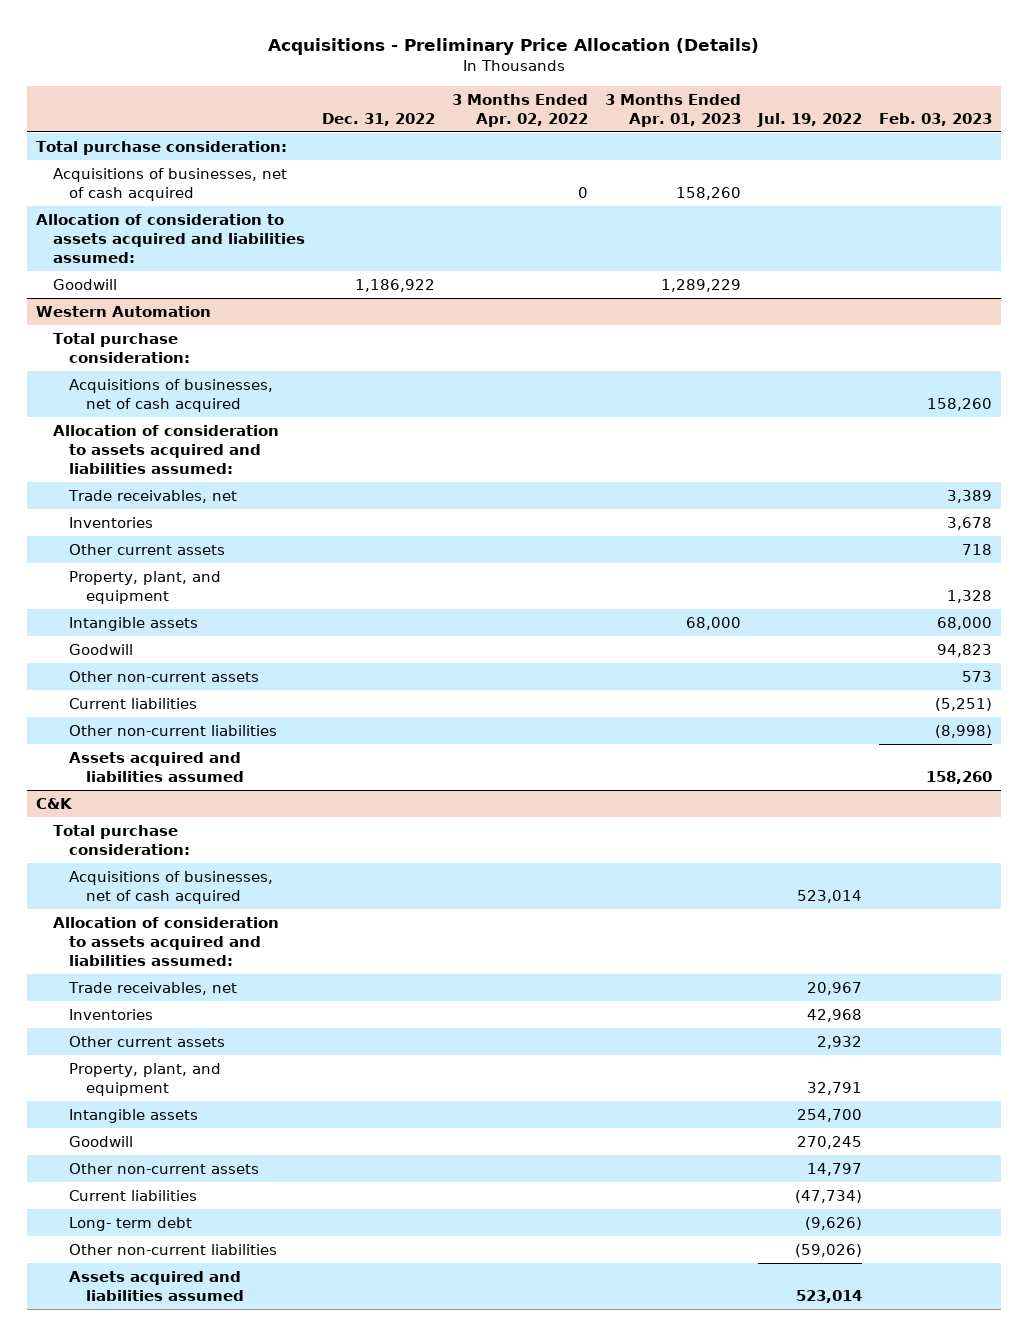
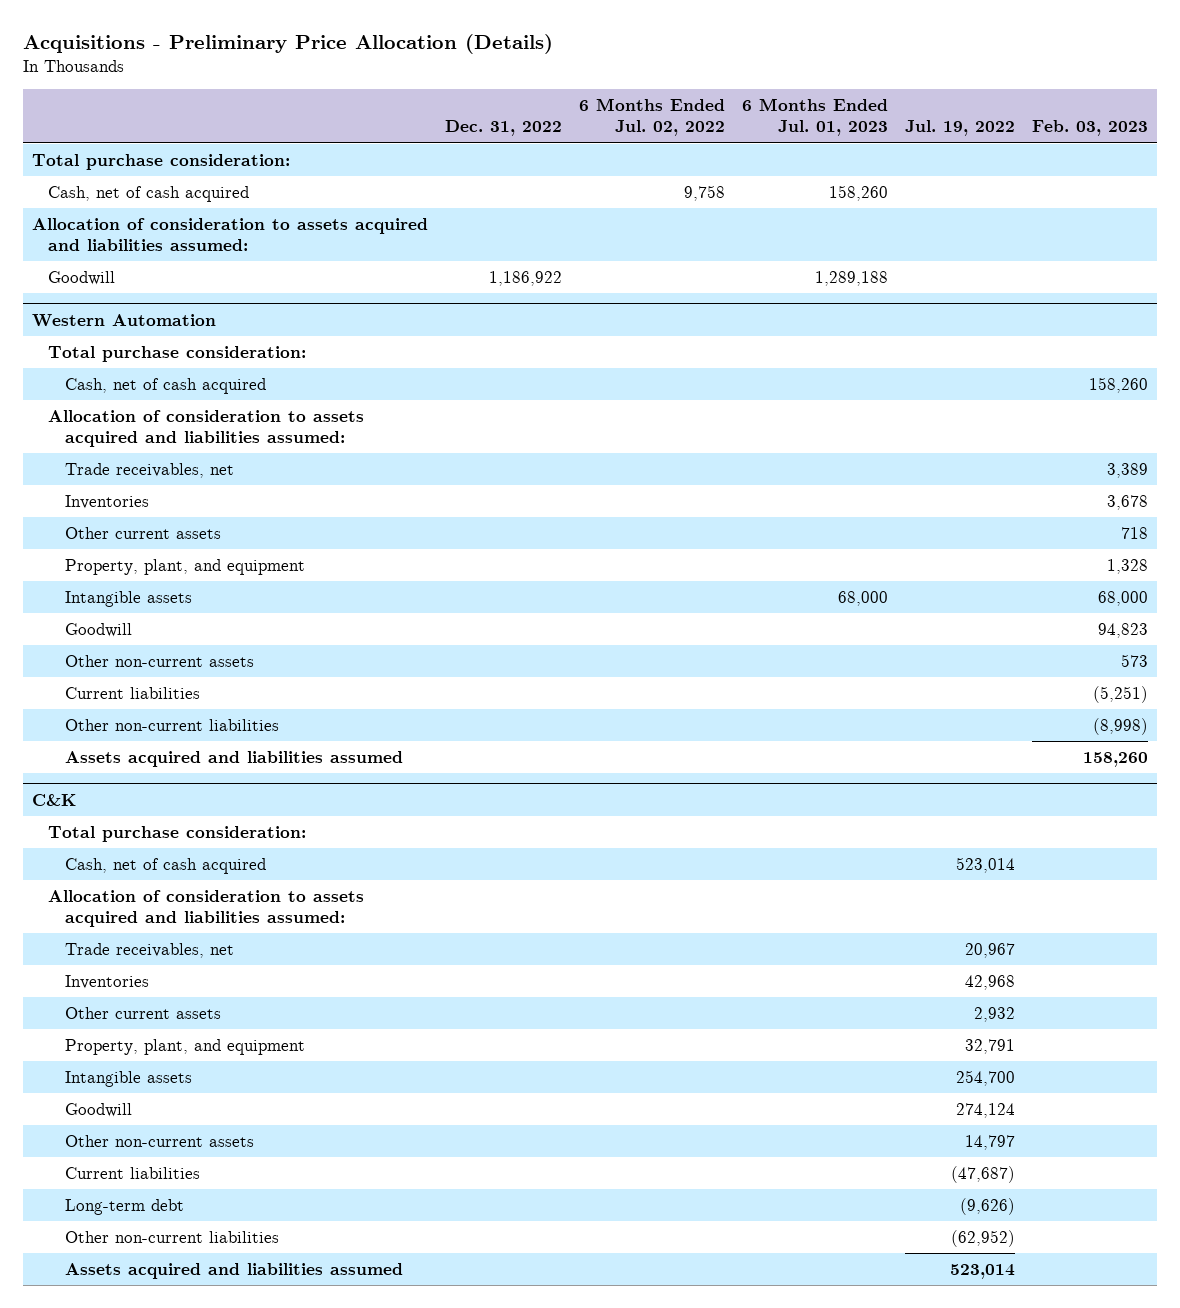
- | Dec. 31, 2022 | 3 Months Ended Apr. 02, 2022 | 3 Months Ended Apr. 01, 2023 | Jul. 19, 2022 | Feb. 03, 2023
+ | Dec. 31, 2022 | 6 Months Ended Jul. 02, 2022 | 6 Months Ended Jul. 01, 2023 | Jul. 19, 2022 | Feb. 03, 2023
- Acquisitions of businesses, net of cash acquired | | 0 | 158,260 | |
+ Cash, net of cash acquired | | 9,758 | 158,260 | |
@ Western Automation
- Acquisitions of businesses, net of cash acquired | | | | | 158,260
+ Cash, net of cash acquired | | | | | 158,260
@ C&K
- Acquisitions of businesses, net of cash acquired | | | | 523,014 |
+ Cash, net of cash acquired | | | | 523,014 |
- Goodwill | | | | 270,245 |
+ Goodwill | | | | 274,124 |
- Current liabilities | | | | (47,734) |
- Long- term debt | | | | (9,626) |
- Other non-current liabilities | | | | (59,026) |
+ Current liabilities | | | | (47,687) |
+ Long-term debt | | | | (9,626) |
+ Other non-current liabilities | | | | (62,952) |

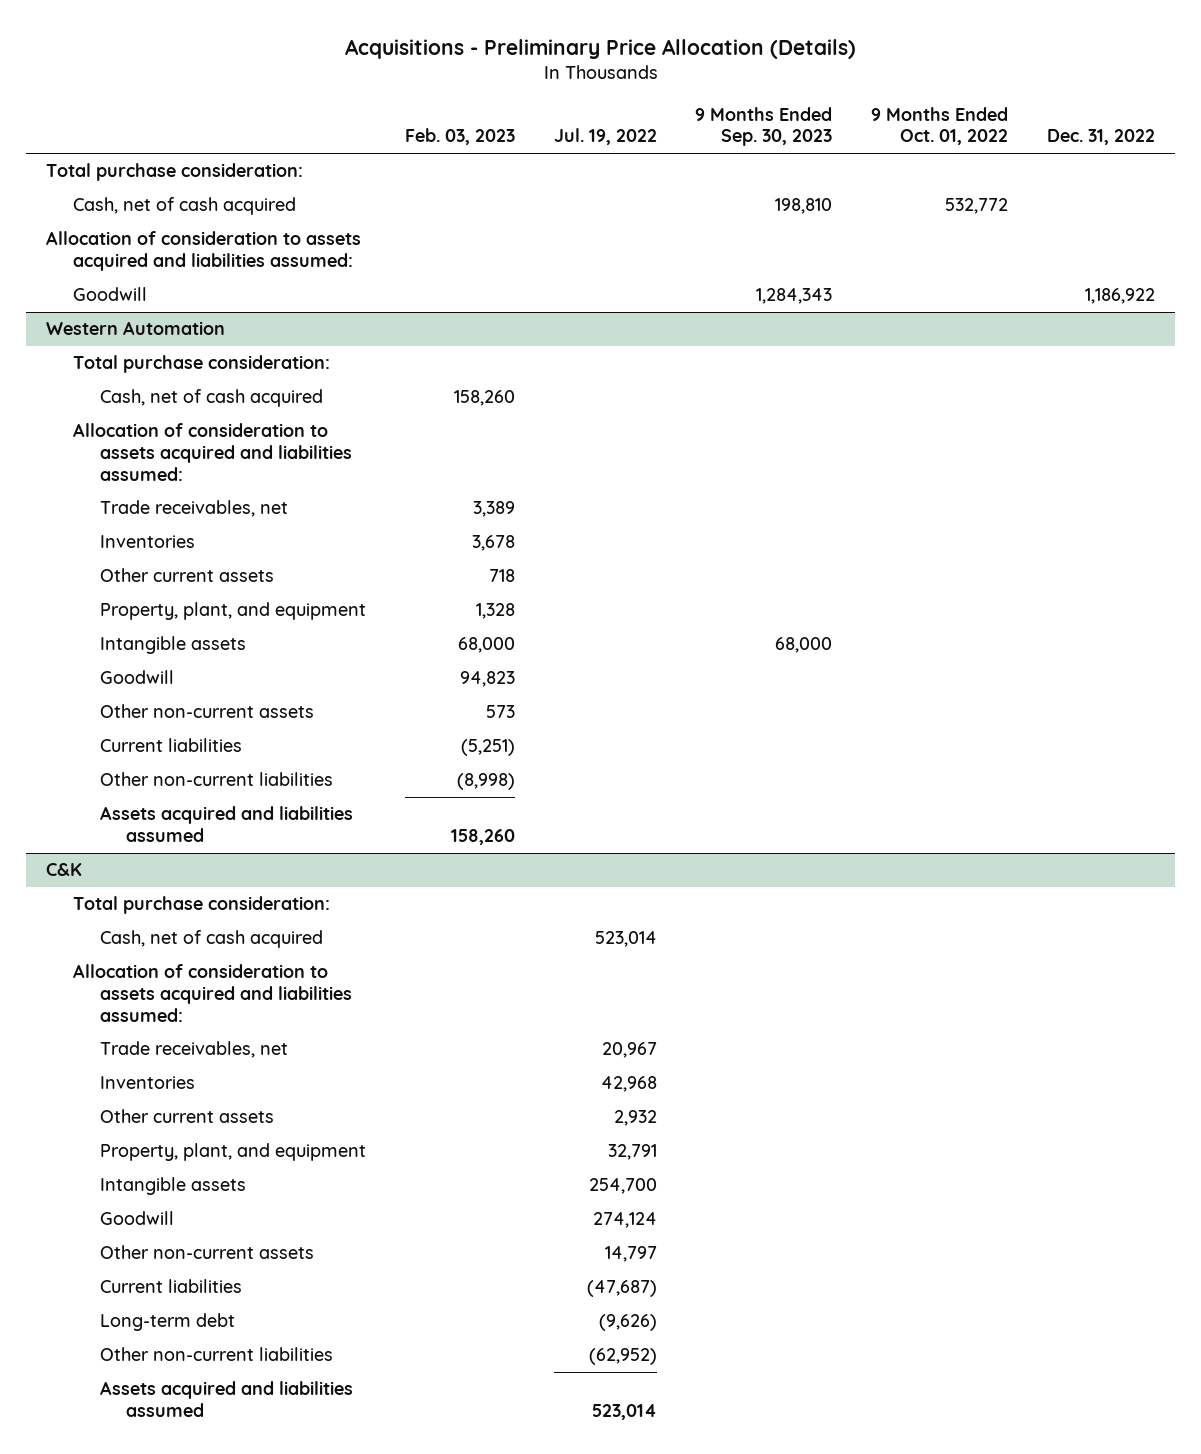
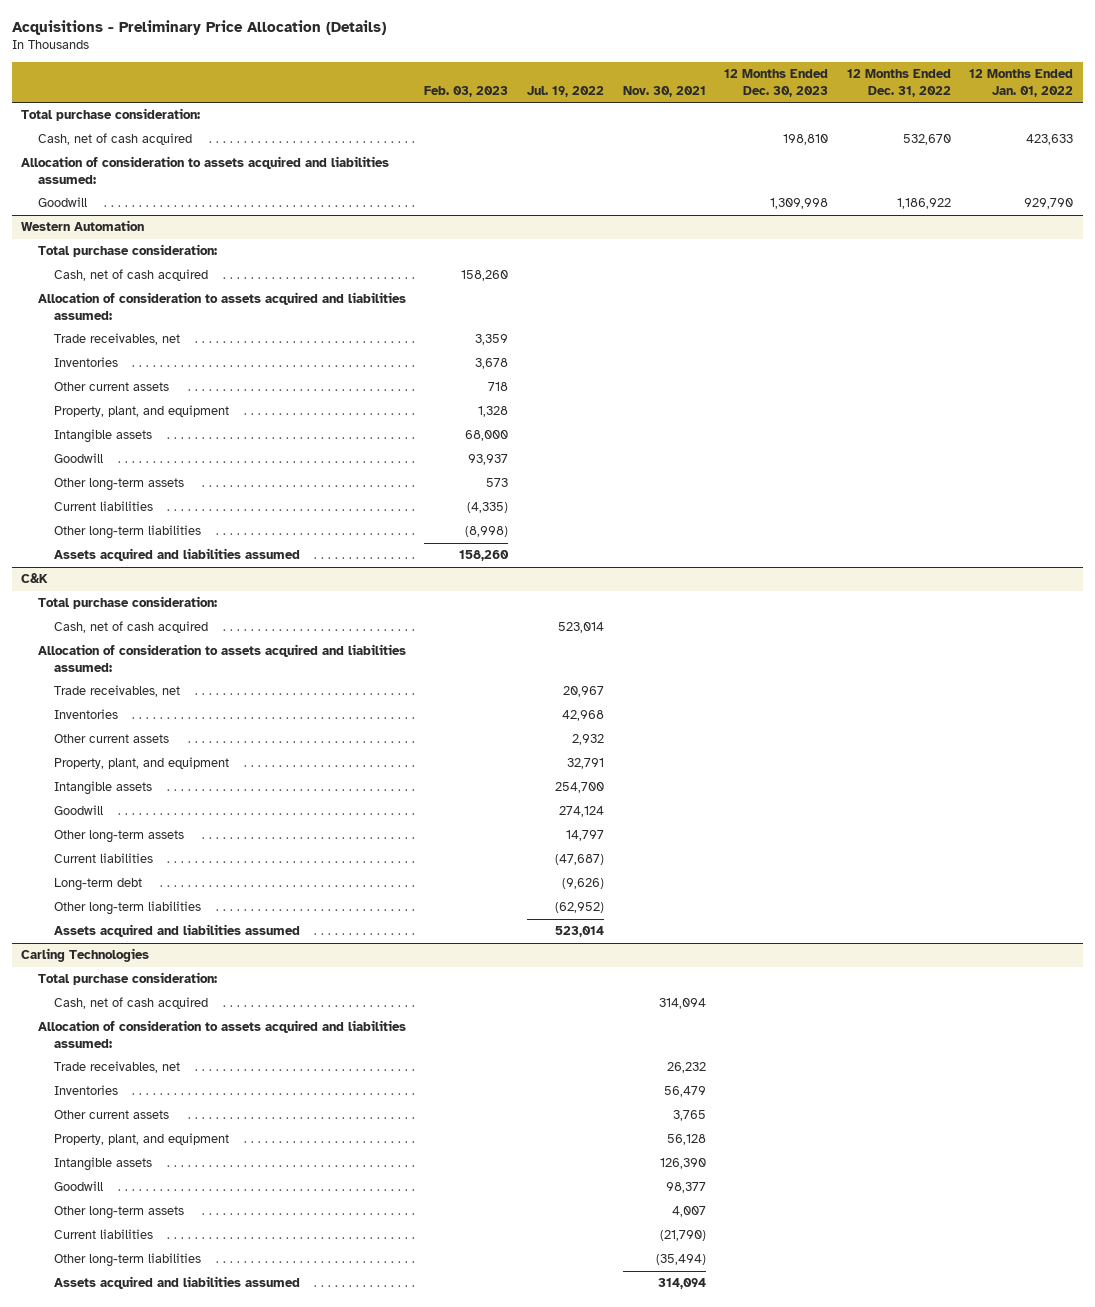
- | Feb. 03, 2023 | Jul. 19, 2022 | 9 Months Ended Sep. 30, 2023 | 9 Months Ended Oct. 01, 2022 | Dec. 31, 2022
+ | Feb. 03, 2023 | Jul. 19, 2022 | Nov. 30, 2021 | 12 Months Ended Dec. 30, 2023 | 12 Months Ended Dec. 31, 2022 | 12 Months Ended Jan. 01, 2022
@ Western Automation
- Trade receivables, net | 3,389 | | | |
+ Trade receivables, net | 3,359 | | | | |
- Goodwill | 94,823 | | | |
- Other non-current assets | 573 | | | |
- Current liabilities | (5,251) | | | |
- Other non-current liabilities | (8,998) | | | |
+ Goodwill | 93,937 | | | | |
+ Other long-term assets | 573 | | | | |
+ Current liabilities | (4,335) | | | | |
+ Other long-term liabilities | (8,998) | | | | |
@ C&K
- Other non-current assets | | 14,797 | | |
+ Other long-term assets | | 14,797 | | | |
- Other non-current liabilities | | (62,952) | | |
+ Other long-term liabilities | | (62,952) | | | |
+ Carling Technologies
+ Total purchase consideration:
+ Cash, net of cash acquired | | | 314,094 | | |
+ Allocation of consideration to assets acquired and liabilities assumed:
+ Trade receivables, net | | | 26,232 | | |
+ Inventories | | | 56,479 | | |
+ Other current assets | | | 3,765 | | |
+ Property, plant, and equipment | | | 56,128 | | |
+ Intangible assets | | | 126,390 | | |
+ Goodwill | | | 98,377 | | |
+ Other long-term assets | | | 4,007 | | |
+ Current liabilities | | | (21,790) | | |
+ Other long-term liabilities | | | (35,494) | | |
+ Assets acquired and liabilities assumed | | | 314,094 | | |

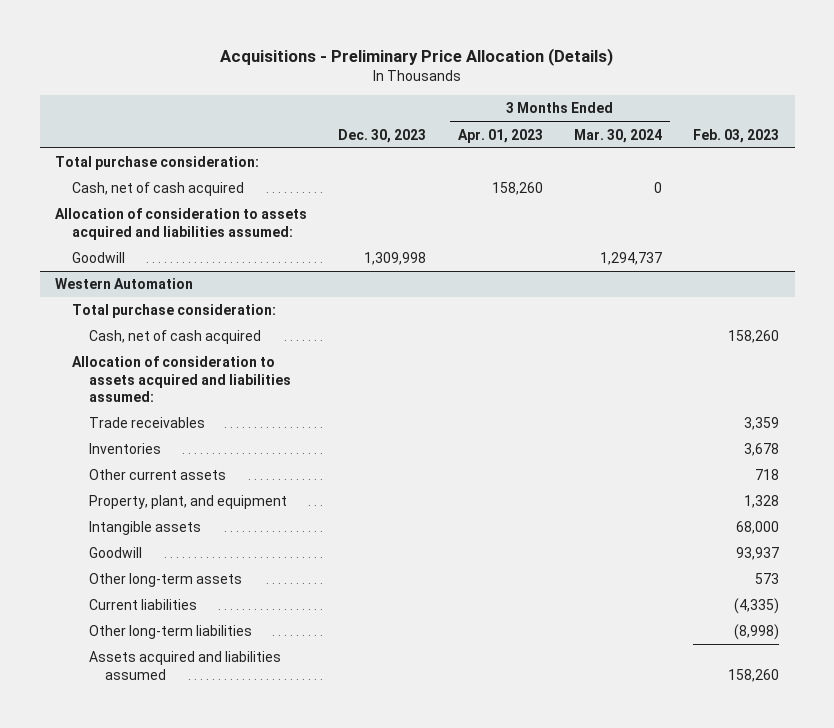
- | Feb. 03, 2023 | Jul. 19, 2022 | Nov. 30, 2021 | 12 Months Ended Dec. 30, 2023 | 12 Months Ended Dec. 31, 2022 | 12 Months Ended Jan. 01, 2022
+ | Dec. 30, 2023 | 3 Months Ended Apr. 01, 2023 | 3 Months Ended Mar. 30, 2024 | Feb. 03, 2023
@ Western Automation
- Trade receivables, net | 3,359 | | | | |
+ Trade receivables | | | | 3,359
- C&K
- Total purchase consideration:
- Cash, net of cash acquired | | 523,014 | | | |
- Allocation of consideration to assets acquired and liabilities assumed:
- Trade receivables, net | | 20,967 | | | |
- Inventories | | 42,968 | | | |
- Other current assets | | 2,932 | | | |
- Property, plant, and equipment | | 32,791 | | | |
- Intangible assets | | 254,700 | | | |
- Goodwill | | 274,124 | | | |
- Other long-term assets | | 14,797 | | | |
- Current liabilities | | (47,687) | | | |
- Long-term debt | | (9,626) | | | |
- Other long-term liabilities | | (62,952) | | | |
- Assets acquired and liabilities assumed | | 523,014 | | | |
- Carling Technologies
- Total purchase consideration:
- Cash, net of cash acquired | | | 314,094 | | |
- Allocation of consideration to assets acquired and liabilities assumed:
- Trade receivables, net | | | 26,232 | | |
- Inventories | | | 56,479 | | |
- Other current assets | | | 3,765 | | |
- Property, plant, and equipment | | | 56,128 | | |
- Intangible assets | | | 126,390 | | |
- Goodwill | | | 98,377 | | |
- Other long-term assets | | | 4,007 | | |
- Current liabilities | | | (21,790) | | |
- Other long-term liabilities | | | (35,494) | | |
- Assets acquired and liabilities assumed | | | 314,094 | | |

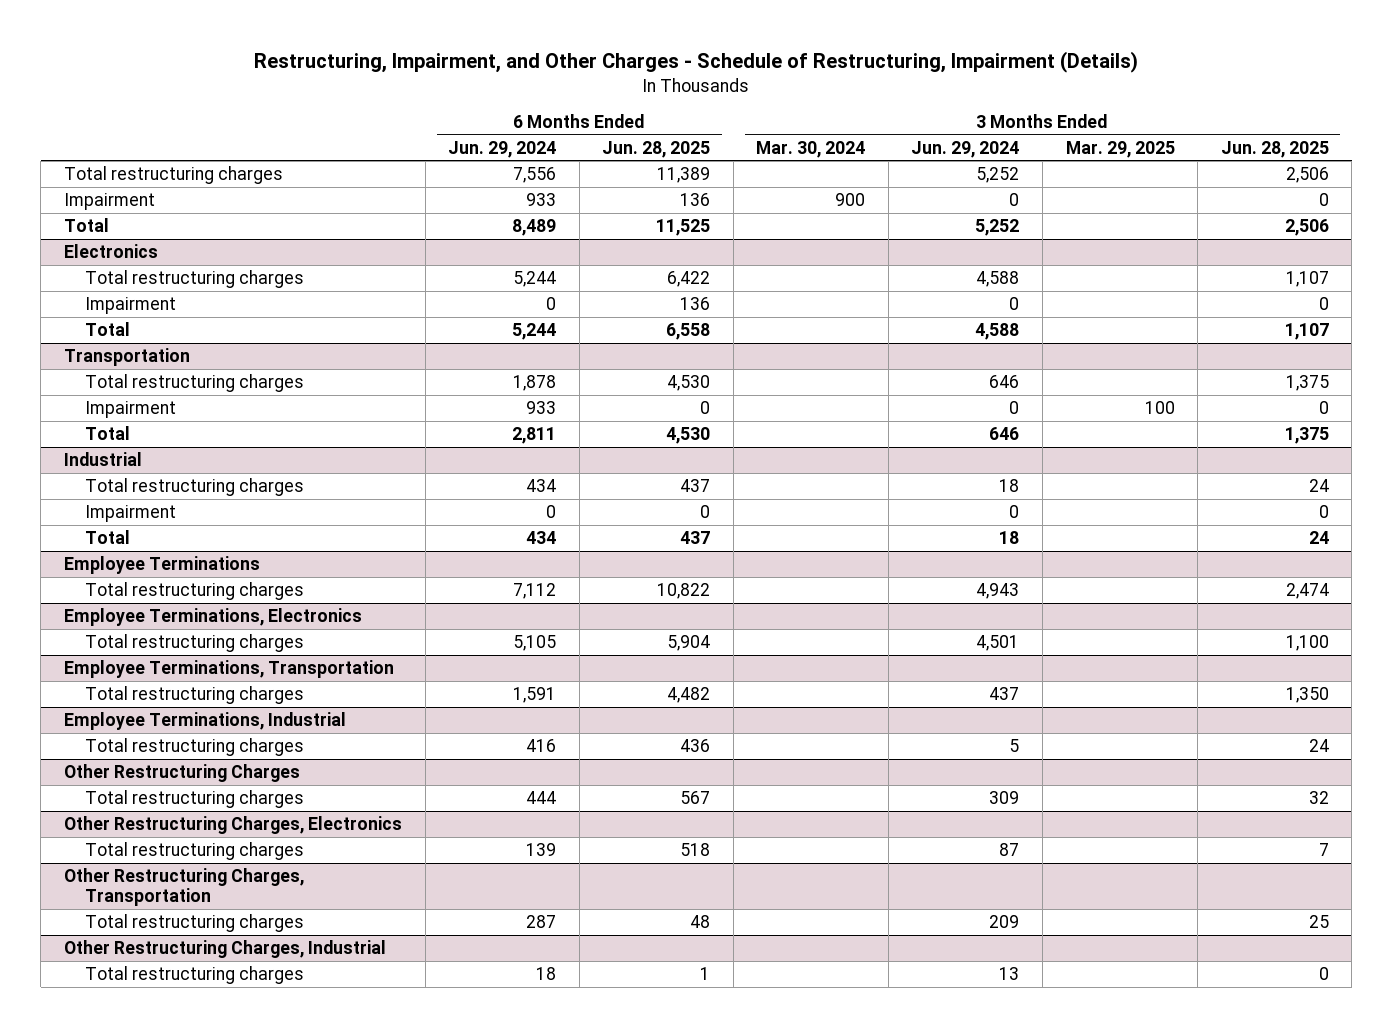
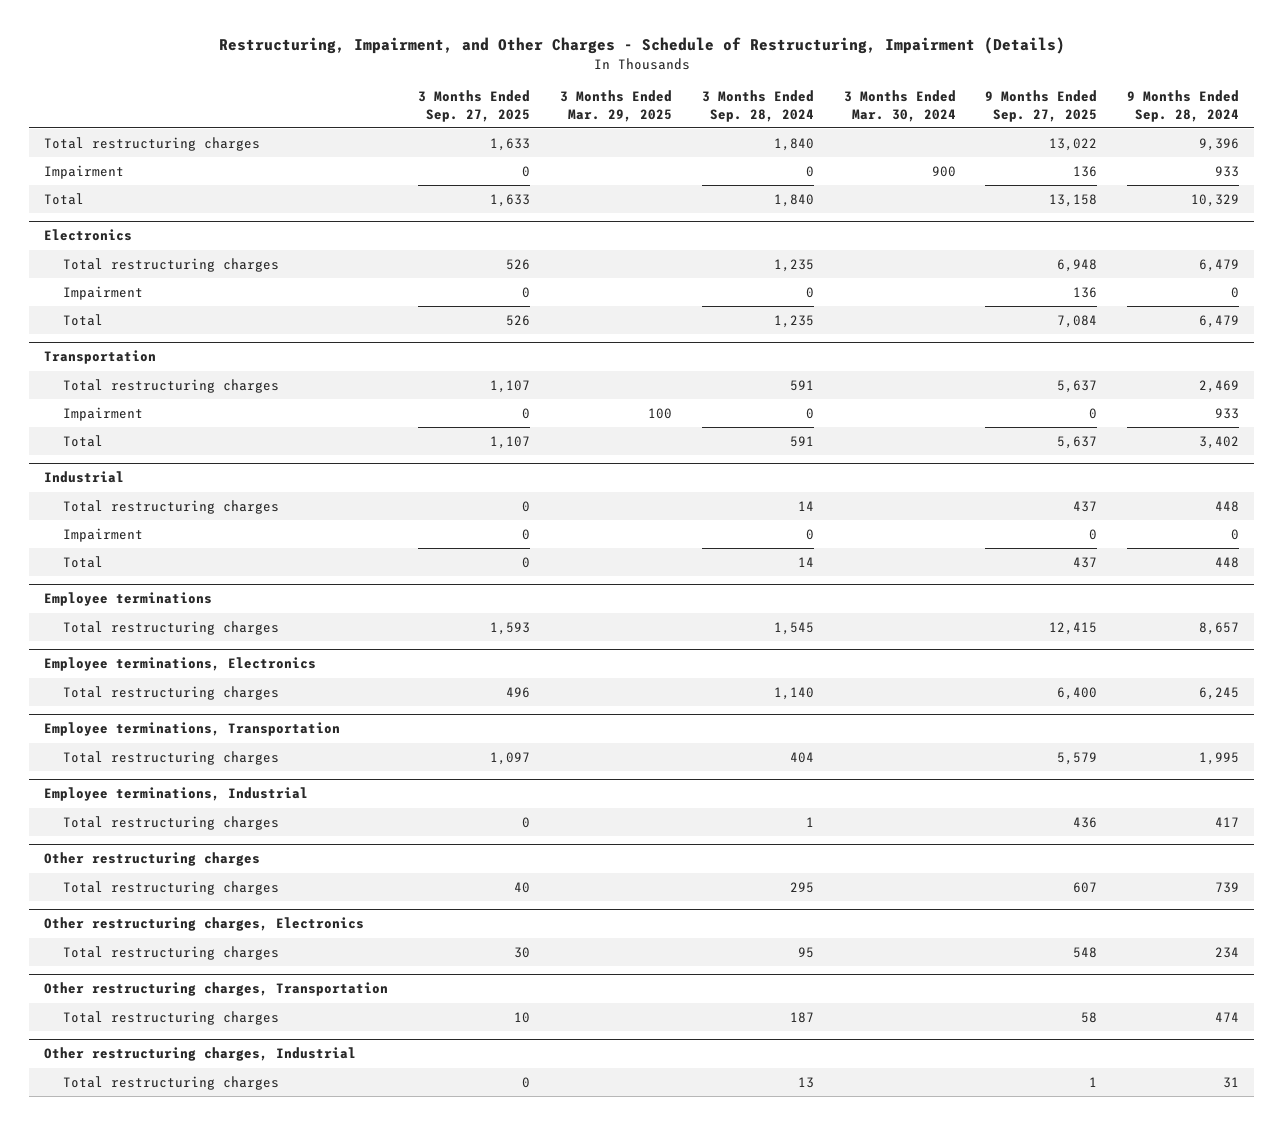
- | 6 Months Ended Jun. 29, 2024 | 6 Months Ended Jun. 28, 2025 | 3 Months Ended Mar. 30, 2024 | 3 Months Ended Jun. 29, 2024 | 3 Months Ended Mar. 29, 2025 | 3 Months Ended Jun. 28, 2025
+ | 3 Months Ended Sep. 27, 2025 | 3 Months Ended Mar. 29, 2025 | 3 Months Ended Sep. 28, 2024 | 3 Months Ended Mar. 30, 2024 | 9 Months Ended Sep. 27, 2025 | 9 Months Ended Sep. 28, 2024
- Employee Terminations
+ Employee terminations
- Employee Terminations, Electronics
+ Employee terminations, Electronics
- Employee Terminations, Transportation
+ Employee terminations, Transportation
- Employee Terminations, Industrial
+ Employee terminations, Industrial
- Other Restructuring Charges
+ Other restructuring charges
- Other Restructuring Charges, Electronics
+ Other restructuring charges, Electronics
- Other Restructuring Charges, Transportation
+ Other restructuring charges, Transportation
- Other Restructuring Charges, Industrial
+ Other restructuring charges, Industrial

